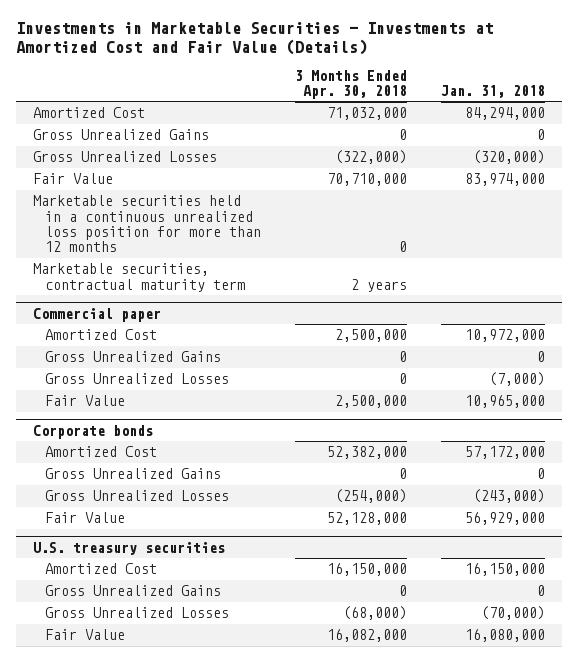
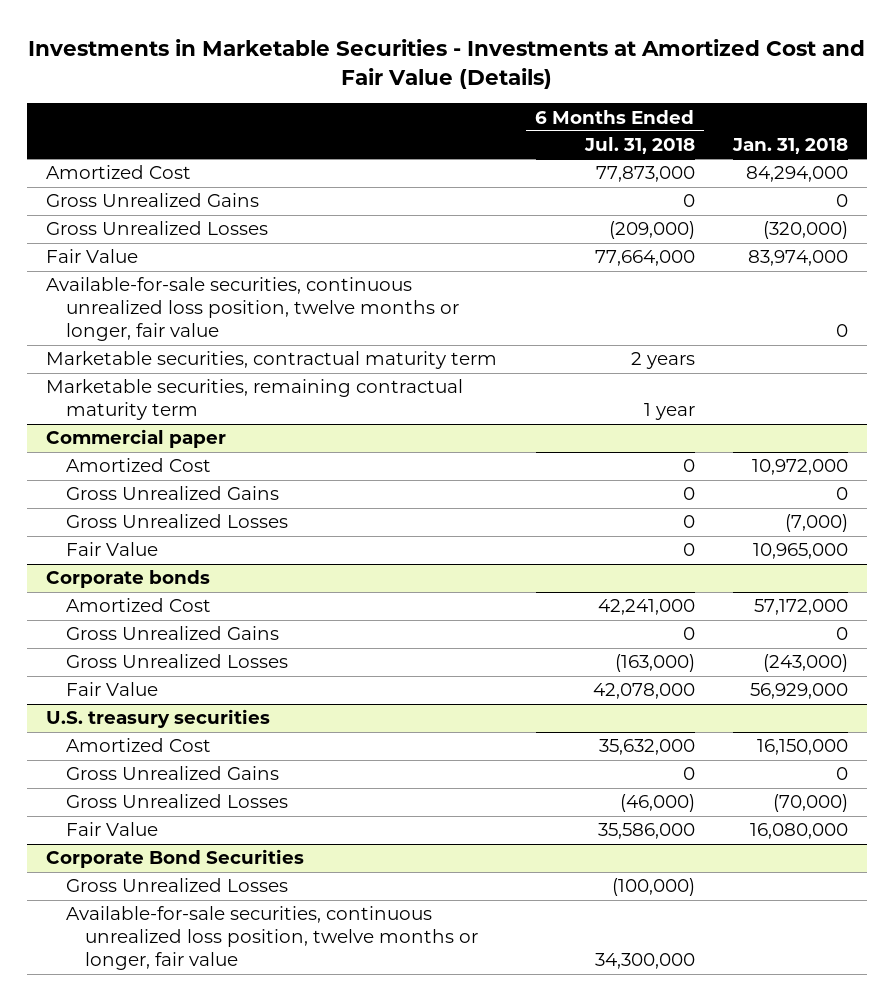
- | 3 Months Ended Apr. 30, 2018 | Jan. 31, 2018
+ | 6 Months Ended Jul. 31, 2018 | Jan. 31, 2018
- Marketable securities held in a continuous unrealized loss position for more than 12 months | 0 |
+ Available-for-sale securities, continuous unrealized loss position, twelve months or longer, fair value | | 0
+ Marketable securities, remaining contractual maturity term | 1 year |
+ Corporate Bond Securities
+ Gross Unrealized Losses | (100,000) |
+ Available-for-sale securities, continuous unrealized loss position, twelve months or longer, fair value | 34,300,000 |

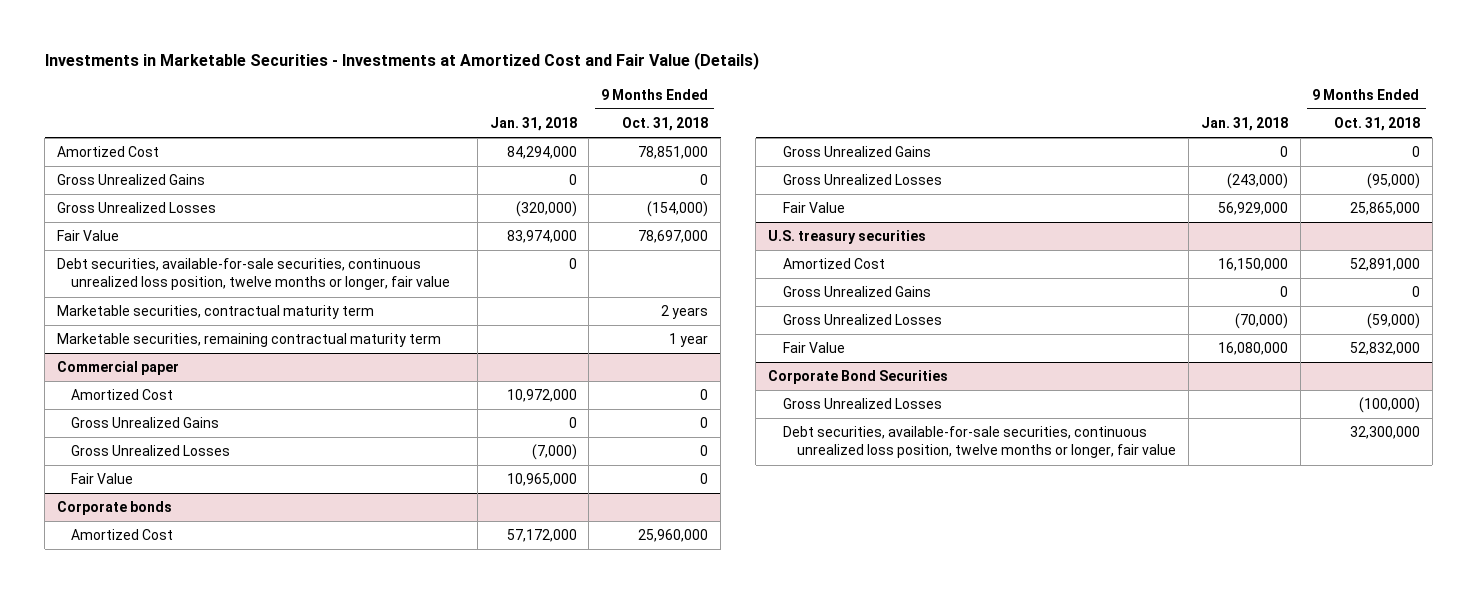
- | 6 Months Ended Jul. 31, 2018 | Jan. 31, 2018
+ | Jan. 31, 2018 | 9 Months Ended Oct. 31, 2018
- Available-for-sale securities, continuous unrealized loss position, twelve months or longer, fair value | | 0
+ Debt securities, available-for-sale securities, continuous unrealized loss position, twelve months or longer, fair value | 0 |
@ Corporate Bond Securities
- Available-for-sale securities, continuous unrealized loss position, twelve months or longer, fair value | 34,300,000 |
+ Debt securities, available-for-sale securities, continuous unrealized loss position, twelve months or longer, fair value | | 32,300,000

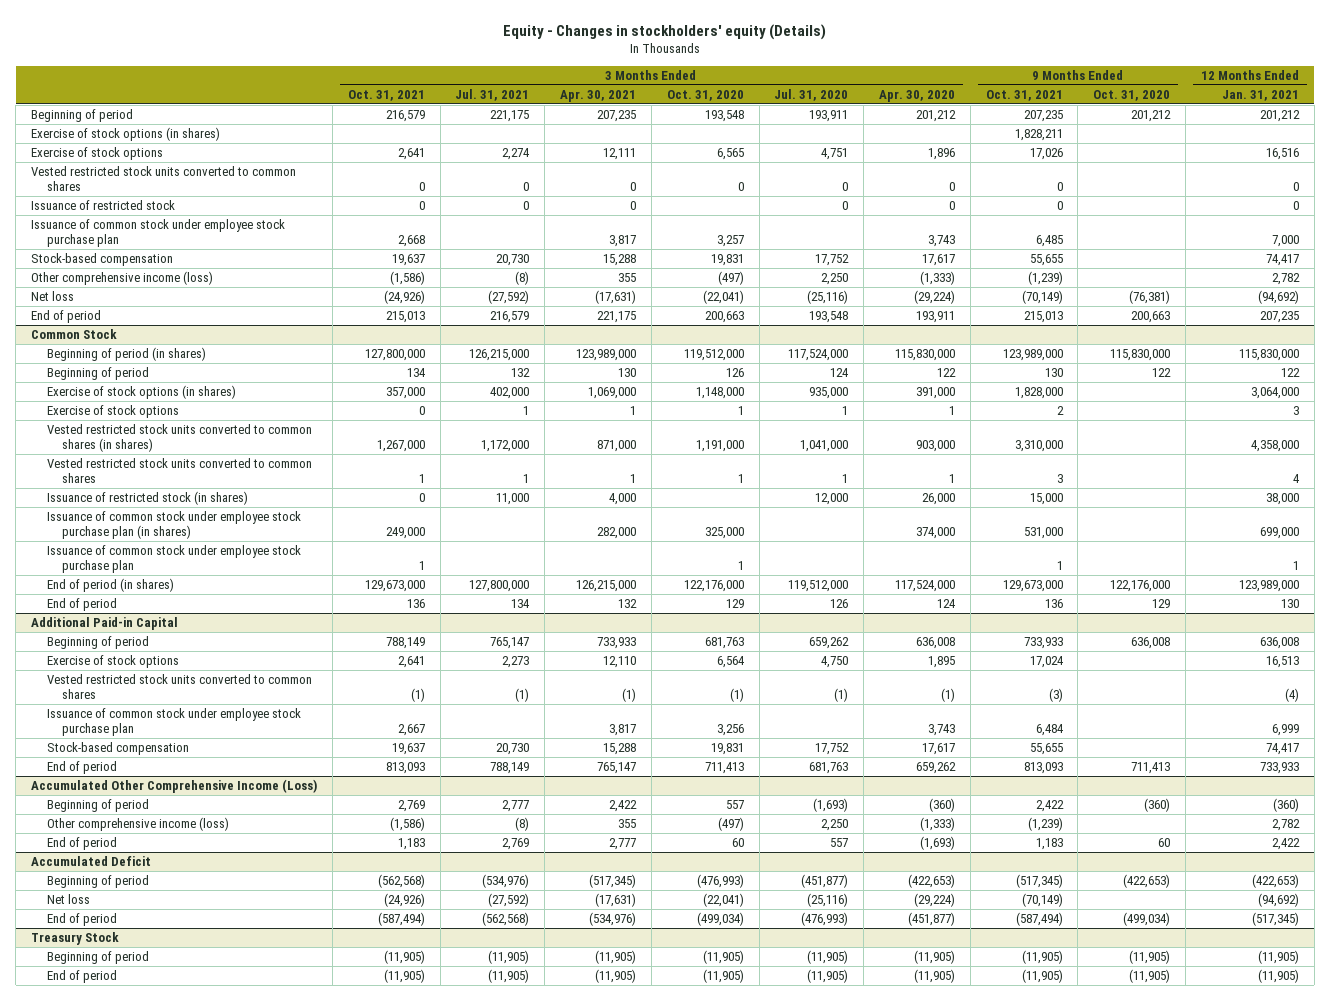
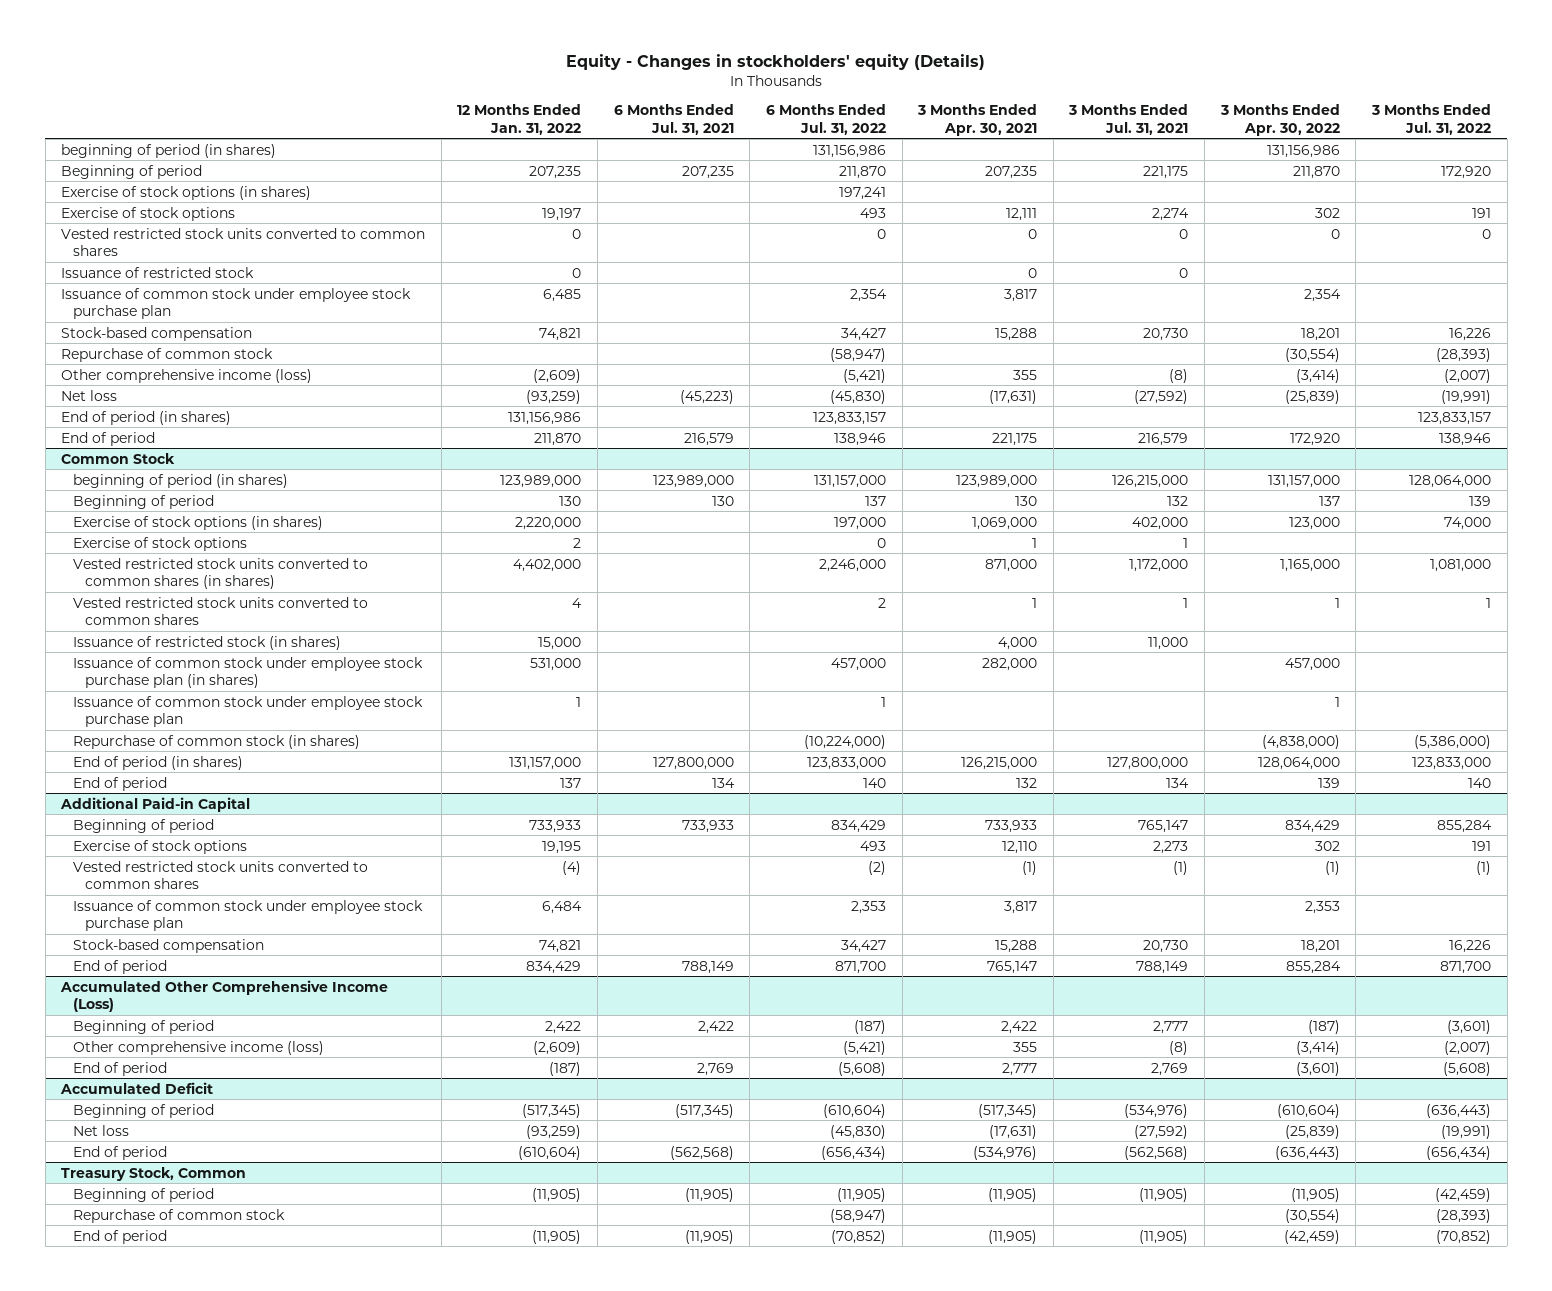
- | 3 Months Ended Oct. 31, 2021 | 3 Months Ended Jul. 31, 2021 | 3 Months Ended Apr. 30, 2021 | 3 Months Ended Oct. 31, 2020 | 3 Months Ended Jul. 31, 2020 | 3 Months Ended Apr. 30, 2020 | 9 Months Ended Oct. 31, 2021 | 9 Months Ended Oct. 31, 2020 | 12 Months Ended Jan. 31, 2021
+ | 12 Months Ended Jan. 31, 2022 | 6 Months Ended Jul. 31, 2021 | 6 Months Ended Jul. 31, 2022 | 3 Months Ended Apr. 30, 2021 | 3 Months Ended Jul. 31, 2021 | 3 Months Ended Apr. 30, 2022 | 3 Months Ended Jul. 31, 2022
+ beginning of period (in shares) | | | 131,156,986 | | | 131,156,986 |
+ Repurchase of common stock | | | (58,947) | | | (30,554) | (28,393)
+ End of period (in shares) | 131,156,986 | | 123,833,157 | | | | 123,833,157
@ Common Stock
- Beginning of period (in shares) | 127,800,000 | 126,215,000 | 123,989,000 | 119,512,000 | 117,524,000 | 115,830,000 | 123,989,000 | 115,830,000 | 115,830,000
+ beginning of period (in shares) | 123,989,000 | 123,989,000 | 131,157,000 | 123,989,000 | 126,215,000 | 131,157,000 | 128,064,000
+ Repurchase of common stock (in shares) | | | (10,224,000) | | | (4,838,000) | (5,386,000)
- Treasury Stock
+ Treasury Stock, Common
+ Repurchase of common stock | | | (58,947) | | | (30,554) | (28,393)

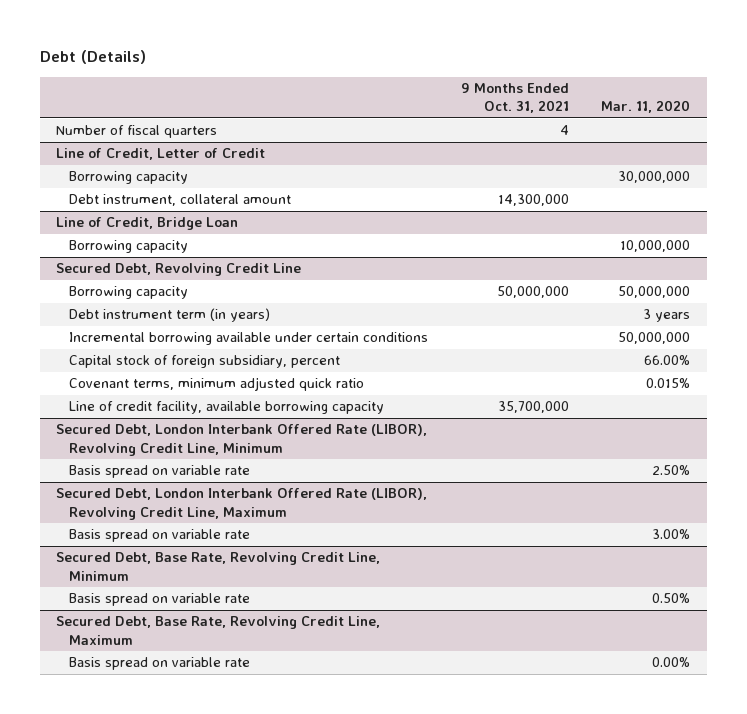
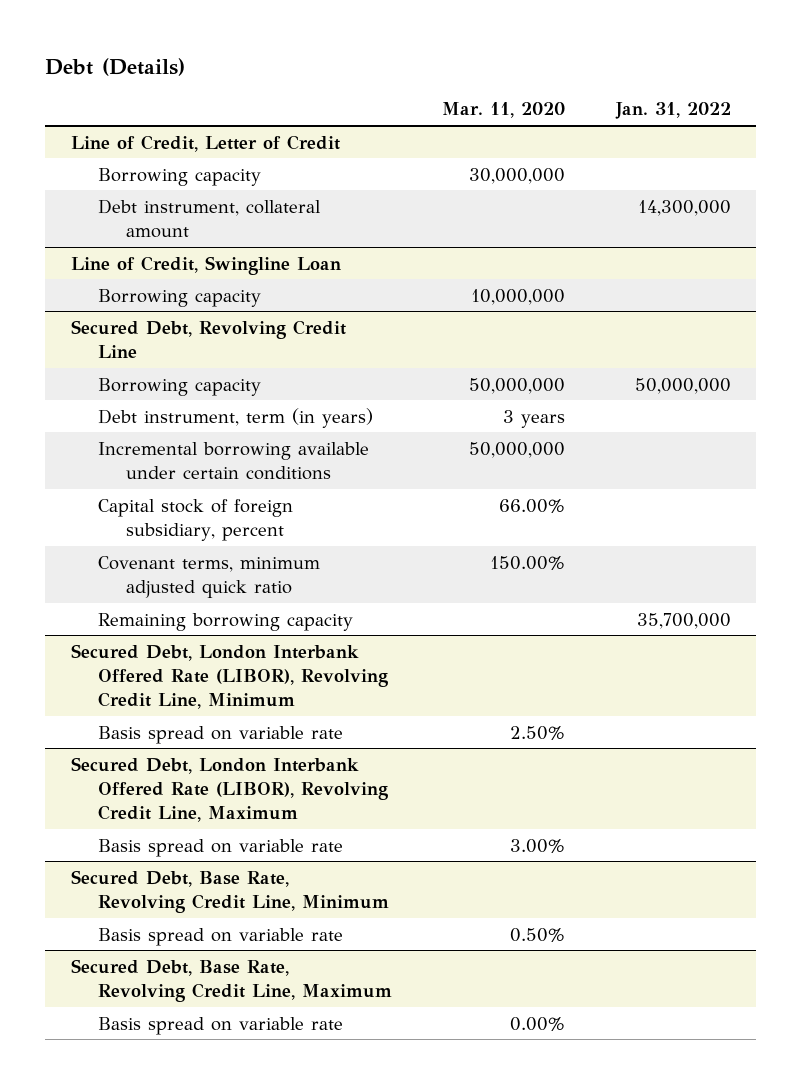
- | 9 Months Ended Oct. 31, 2021 | Mar. 11, 2020
+ | Mar. 11, 2020 | Jan. 31, 2022
- Number of fiscal quarters | 4 |
- Line of Credit, Bridge Loan
+ Line of Credit, Swingline Loan
@ Secured Debt, Revolving Credit Line
- Debt instrument term (in years) | | 3 years
+ Debt instrument, term (in years) | 3 years |
- Covenant terms, minimum adjusted quick ratio | | 0.015%
- Line of credit facility, available borrowing capacity | 35,700,000 |
+ Covenant terms, minimum adjusted quick ratio | 150.00% |
+ Remaining borrowing capacity | | 35,700,000

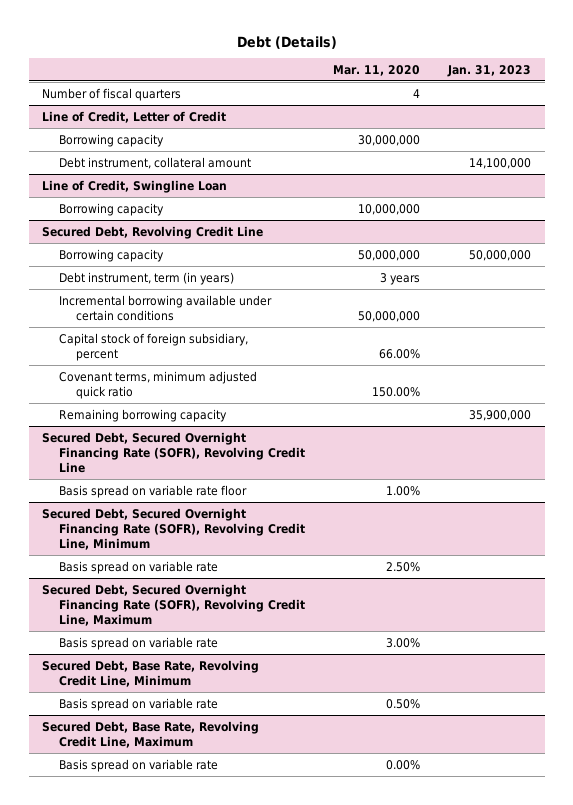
- | Mar. 11, 2020 | Jan. 31, 2022
+ | Mar. 11, 2020 | Jan. 31, 2023
+ Number of fiscal quarters | 4 |
- Secured Debt, London Interbank Offered Rate (LIBOR), Revolving Credit Line, Minimum
+ Secured Debt, Secured Overnight Financing Rate (SOFR), Revolving Credit Line
+ Basis spread on variable rate floor | 1.00% |
+ Secured Debt, Secured Overnight Financing Rate (SOFR), Revolving Credit Line, Minimum
- Secured Debt, London Interbank Offered Rate (LIBOR), Revolving Credit Line, Maximum
+ Secured Debt, Secured Overnight Financing Rate (SOFR), Revolving Credit Line, Maximum

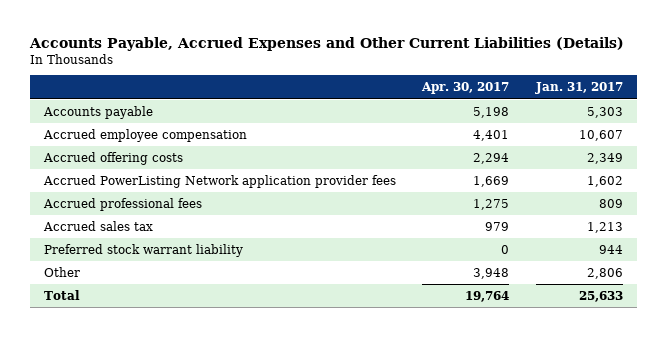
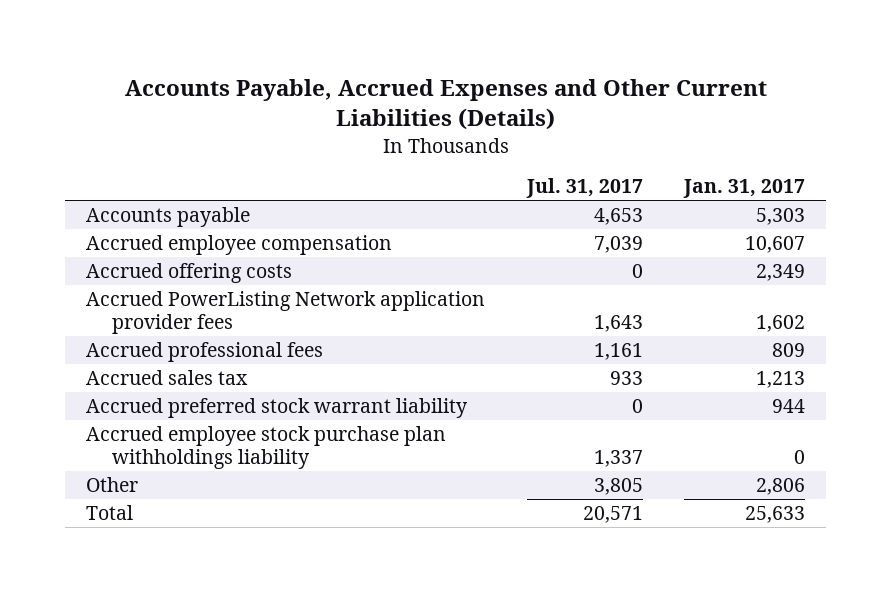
- | Apr. 30, 2017 | Jan. 31, 2017
+ | Jul. 31, 2017 | Jan. 31, 2017
- Preferred stock warrant liability | 0 | 944
+ Accrued preferred stock warrant liability | 0 | 944
+ Accrued employee stock purchase plan withholdings liability | 1,337 | 0

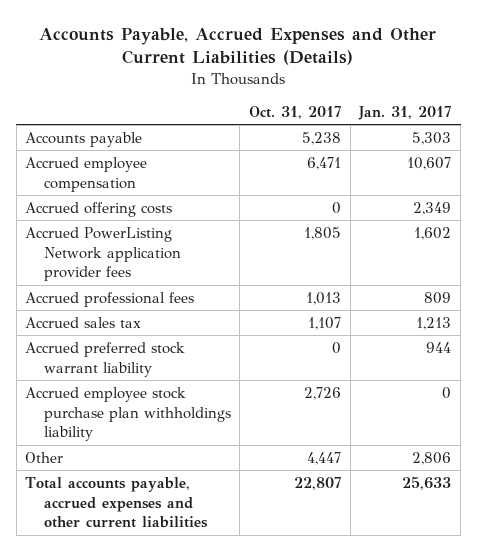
- | Jul. 31, 2017 | Jan. 31, 2017
+ | Oct. 31, 2017 | Jan. 31, 2017
- Total | 20,571 | 25,633
+ Total accounts payable, accrued expenses and other current liabilities | 22,807 | 25,633

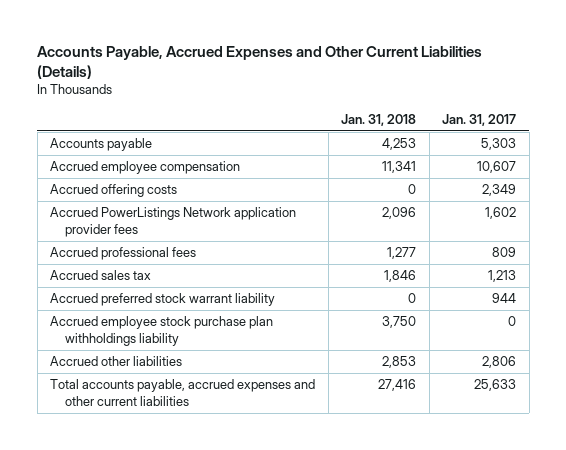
- | Oct. 31, 2017 | Jan. 31, 2017
+ | Jan. 31, 2018 | Jan. 31, 2017
- Accrued PowerListing Network application provider fees | 1,805 | 1,602
+ Accrued PowerListings Network application provider fees | 2,096 | 1,602
- Other | 4,447 | 2,806
+ Accrued other liabilities | 2,853 | 2,806

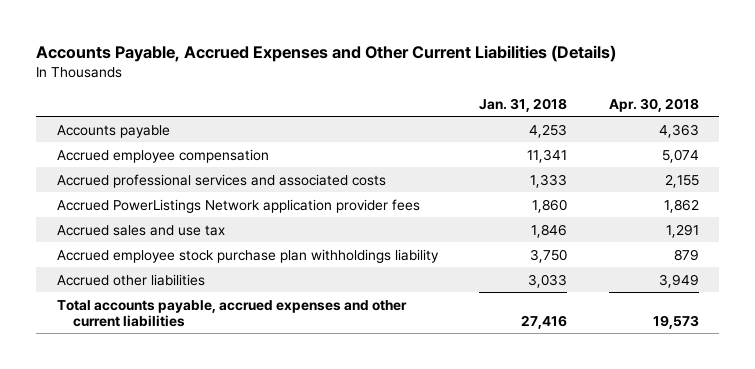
- | Jan. 31, 2018 | Jan. 31, 2017
+ | Jan. 31, 2018 | Apr. 30, 2018
- Accrued offering costs | 0 | 2,349
- Accrued PowerListings Network application provider fees | 2,096 | 1,602
- Accrued professional fees | 1,277 | 809
- Accrued sales tax | 1,846 | 1,213
- Accrued preferred stock warrant liability | 0 | 944
+ Accrued professional services and associated costs | 1,333 | 2,155
+ Accrued PowerListings Network application provider fees | 1,860 | 1,862
+ Accrued sales and use tax | 1,846 | 1,291
- Accrued other liabilities | 2,853 | 2,806
+ Accrued other liabilities | 3,033 | 3,949

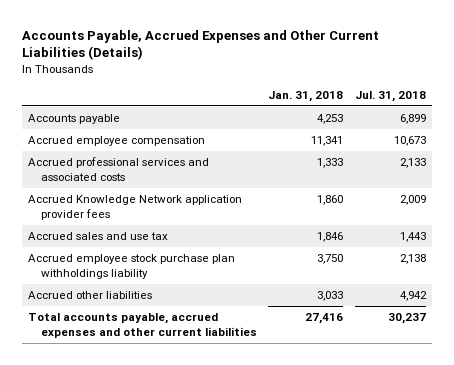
- | Jan. 31, 2018 | Apr. 30, 2018
+ | Jan. 31, 2018 | Jul. 31, 2018
- Accrued PowerListings Network application provider fees | 1,860 | 1,862
+ Accrued Knowledge Network application provider fees | 1,860 | 2,009

